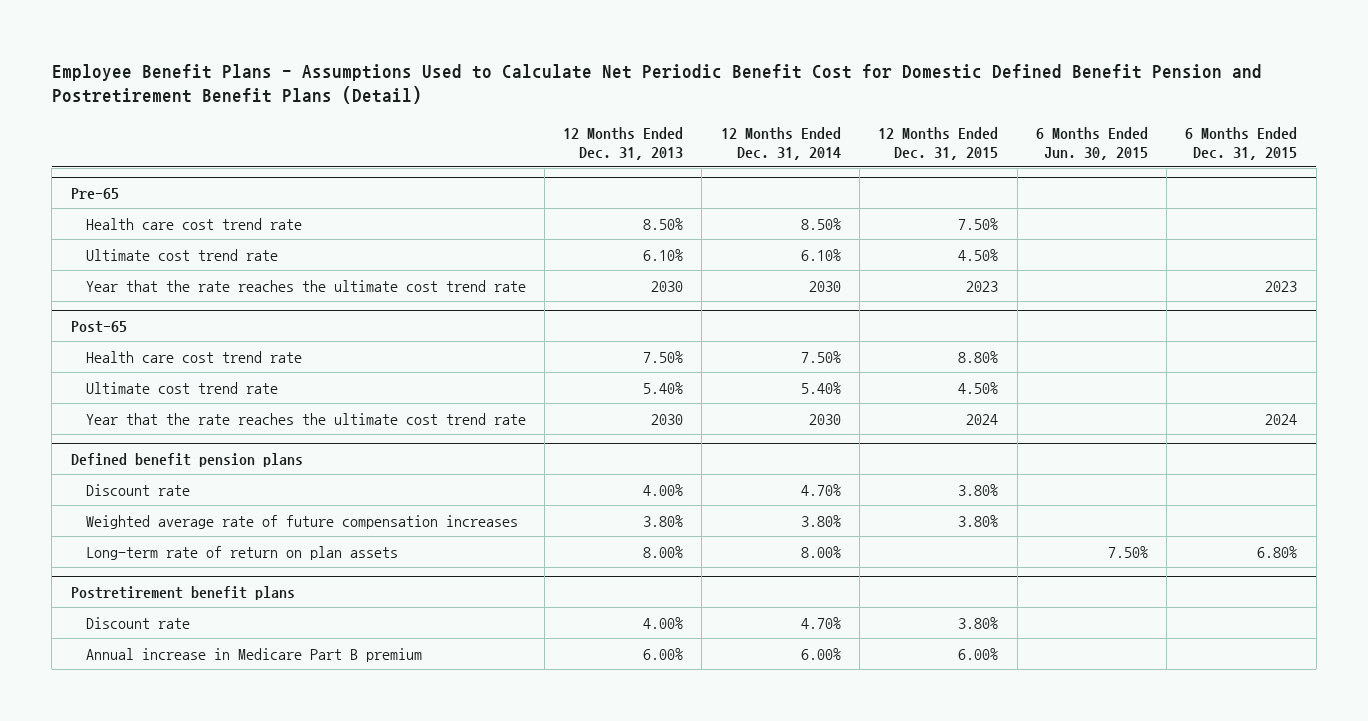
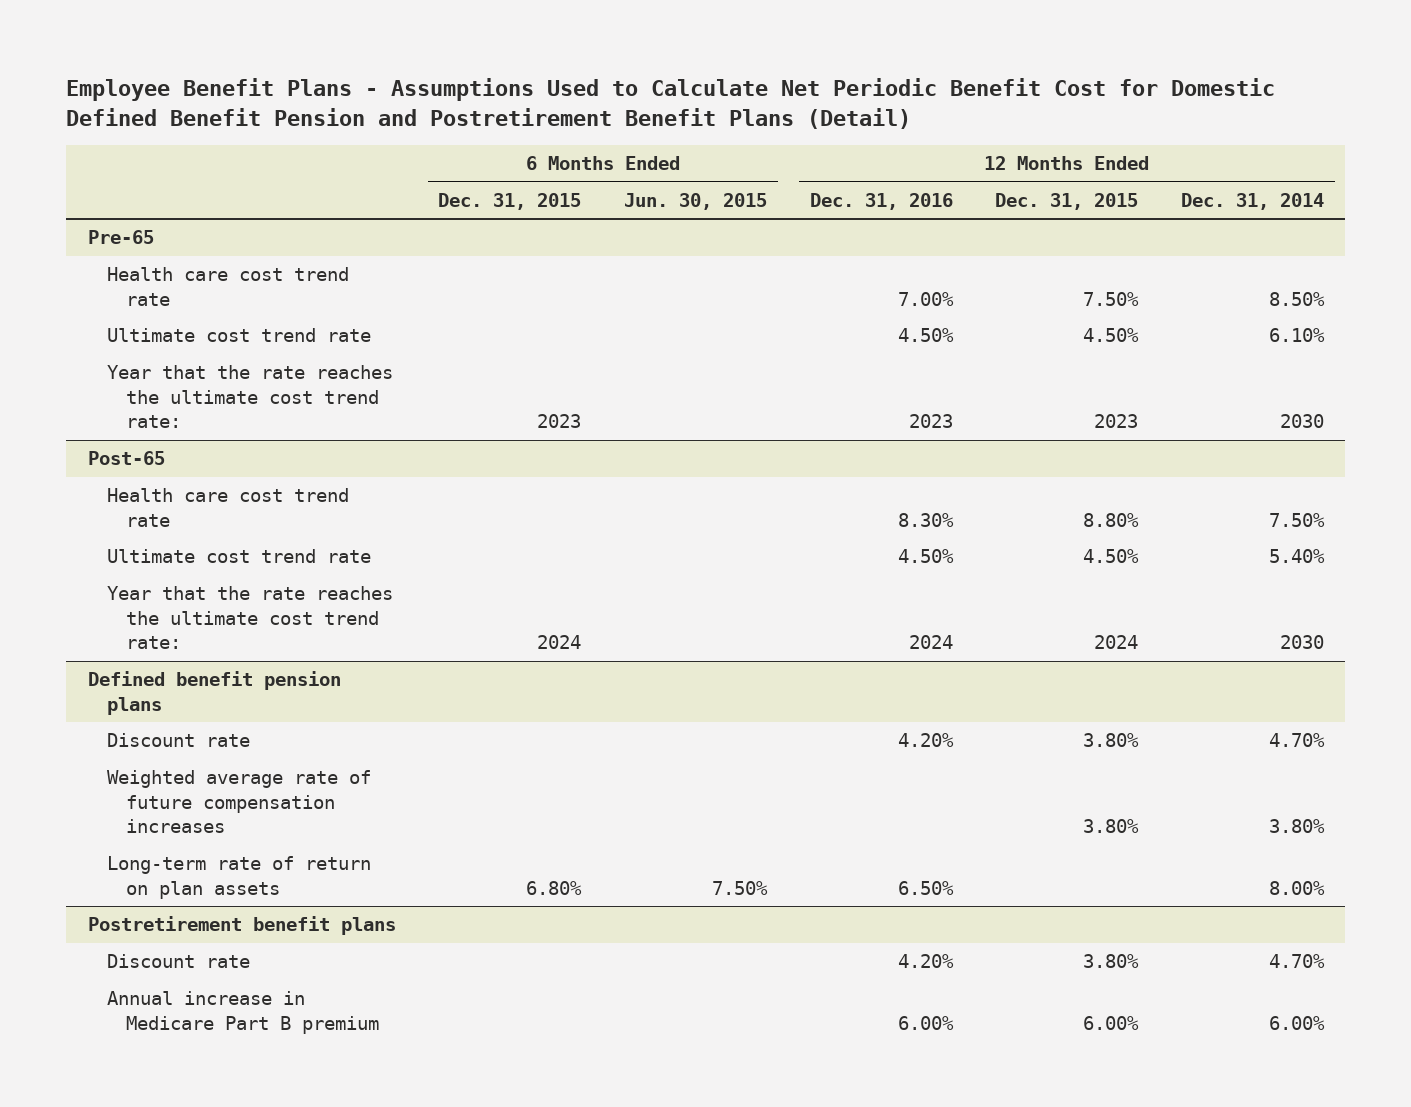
- | 12 Months Ended Dec. 31, 2013 | 12 Months Ended Dec. 31, 2014 | 12 Months Ended Dec. 31, 2015 | 6 Months Ended Jun. 30, 2015 | 6 Months Ended Dec. 31, 2015
+ | 6 Months Ended Dec. 31, 2015 | 6 Months Ended Jun. 30, 2015 | 12 Months Ended Dec. 31, 2016 | 12 Months Ended Dec. 31, 2015 | 12 Months Ended Dec. 31, 2014
@ Pre-65
- Year that the rate reaches the ultimate cost trend rate | 2030 | 2030 | 2023 | | 2023
+ Year that the rate reaches the ultimate cost trend rate: | 2023 | | 2023 | 2023 | 2030
@ Post-65
- Year that the rate reaches the ultimate cost trend rate | 2030 | 2030 | 2024 | | 2024
+ Year that the rate reaches the ultimate cost trend rate: | 2024 | | 2024 | 2024 | 2030

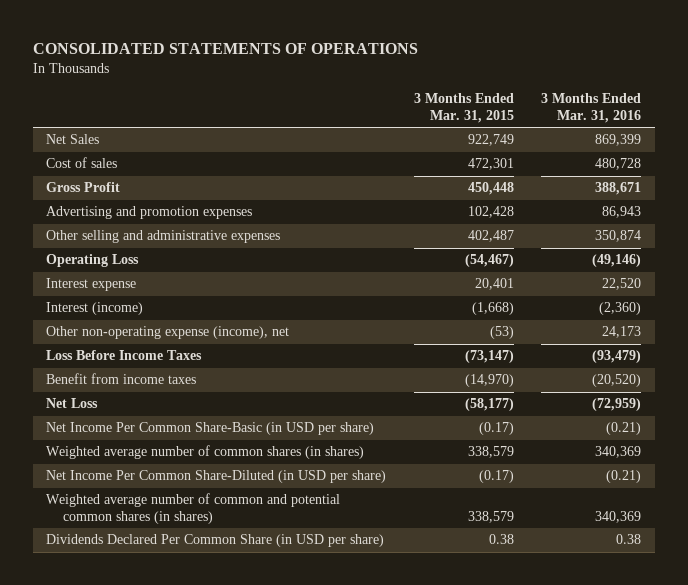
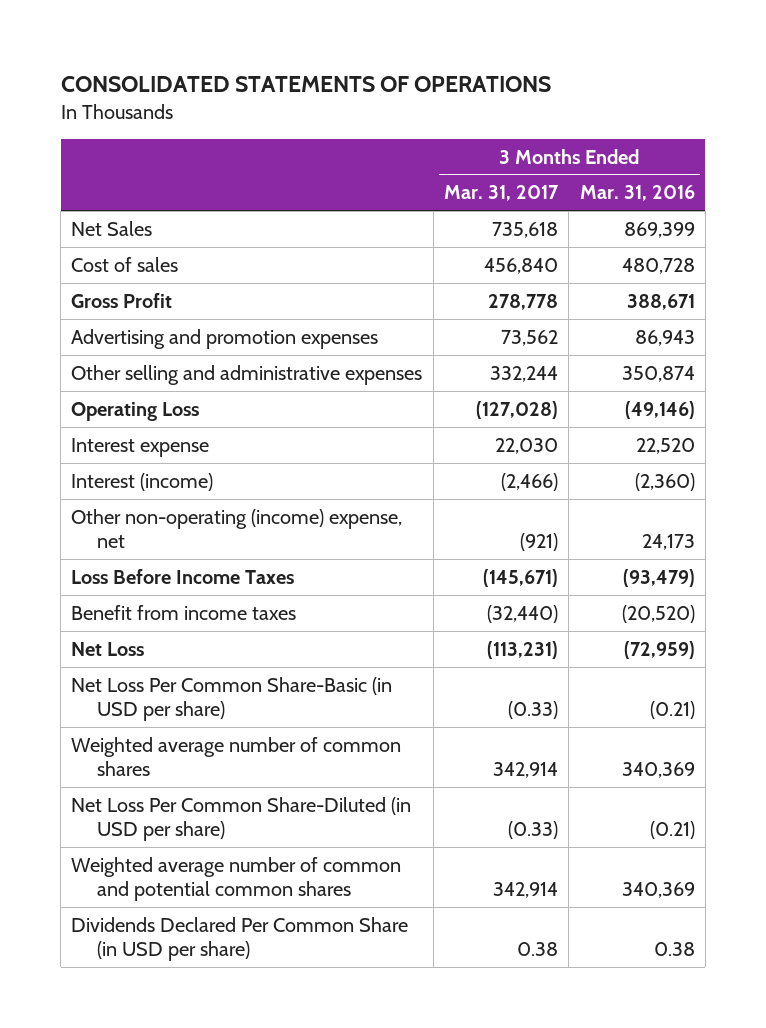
- | 3 Months Ended Mar. 31, 2015 | 3 Months Ended Mar. 31, 2016
+ | 3 Months Ended Mar. 31, 2017 | 3 Months Ended Mar. 31, 2016
- Other non-operating expense (income), net | (53) | 24,173
+ Other non-operating (income) expense, net | (921) | 24,173
- Net Income Per Common Share-Basic (in USD per share) | (0.17) | (0.21)
- Weighted average number of common shares (in shares) | 338,579 | 340,369
- Net Income Per Common Share-Diluted (in USD per share) | (0.17) | (0.21)
- Weighted average number of common and potential common shares (in shares) | 338,579 | 340,369
+ Net Loss Per Common Share-Basic (in USD per share) | (0.33) | (0.21)
+ Weighted average number of common shares | 342,914 | 340,369
+ Net Loss Per Common Share-Diluted (in USD per share) | (0.33) | (0.21)
+ Weighted average number of common and potential common shares | 342,914 | 340,369

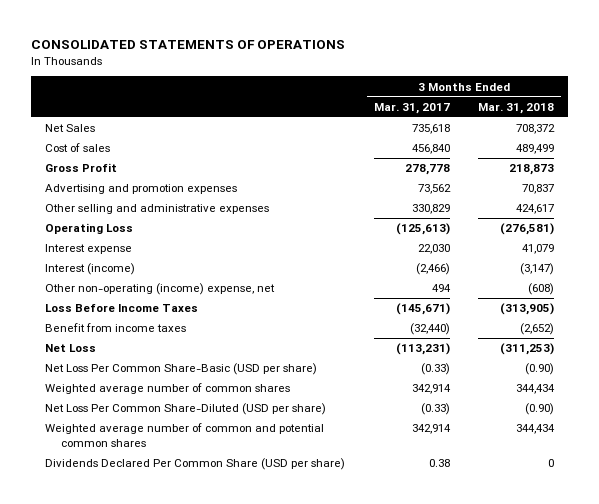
- | 3 Months Ended Mar. 31, 2017 | 3 Months Ended Mar. 31, 2016
+ | 3 Months Ended Mar. 31, 2017 | 3 Months Ended Mar. 31, 2018
- Other selling and administrative expenses | 332,244 | 350,874
- Operating Loss | (127,028) | (49,146)
+ Other selling and administrative expenses | 330,829 | 424,617
+ Operating Loss | (125,613) | (276,581)
- Other non-operating (income) expense, net | (921) | 24,173
+ Other non-operating (income) expense, net | 494 | (608)
- Net Loss Per Common Share-Basic (in USD per share) | (0.33) | (0.21)
+ Net Loss Per Common Share-Basic (USD per share) | (0.33) | (0.90)
- Net Loss Per Common Share-Diluted (in USD per share) | (0.33) | (0.21)
+ Net Loss Per Common Share-Diluted (USD per share) | (0.33) | (0.90)
- Dividends Declared Per Common Share (in USD per share) | 0.38 | 0.38
+ Dividends Declared Per Common Share (USD per share) | 0.38 | 0

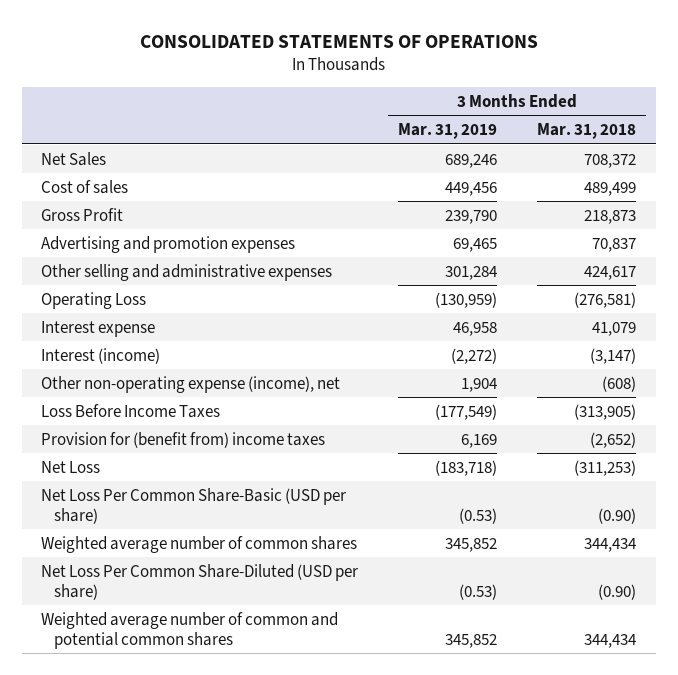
- | 3 Months Ended Mar. 31, 2017 | 3 Months Ended Mar. 31, 2018
+ | 3 Months Ended Mar. 31, 2019 | 3 Months Ended Mar. 31, 2018
- Other non-operating (income) expense, net | 494 | (608)
+ Other non-operating expense (income), net | 1,904 | (608)
- Benefit from income taxes | (32,440) | (2,652)
+ Provision for (benefit from) income taxes | 6,169 | (2,652)
- Dividends Declared Per Common Share (USD per share) | 0.38 | 0

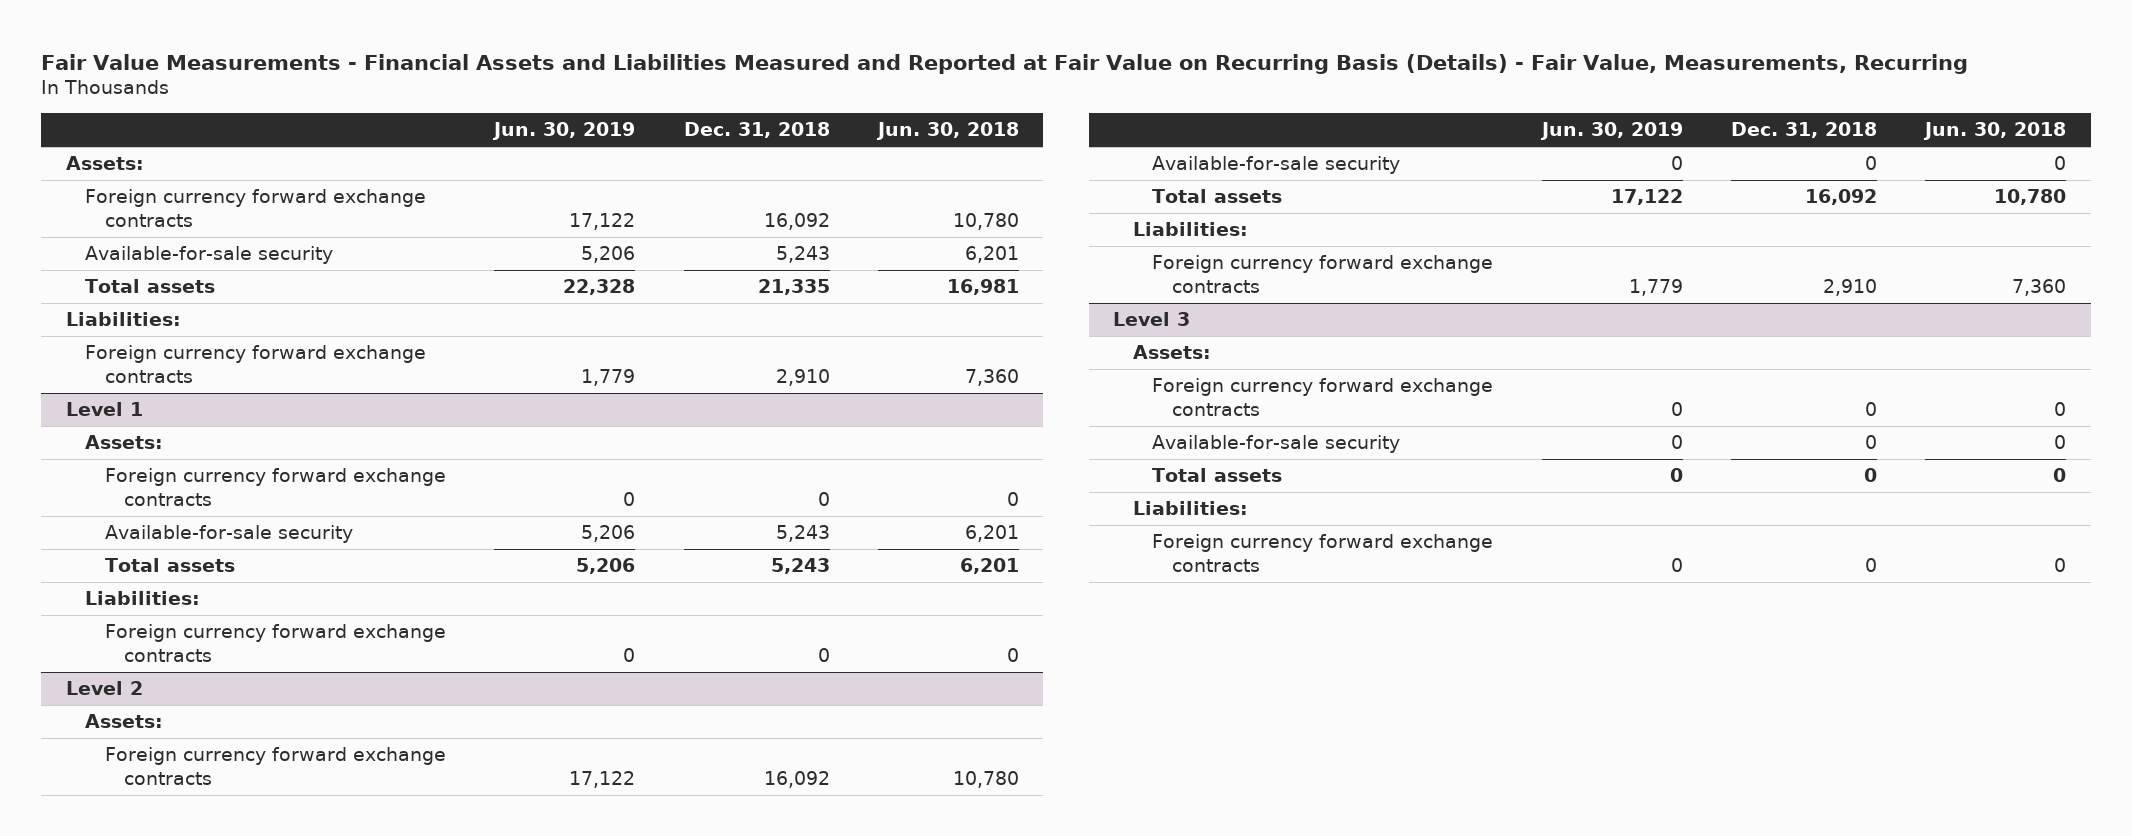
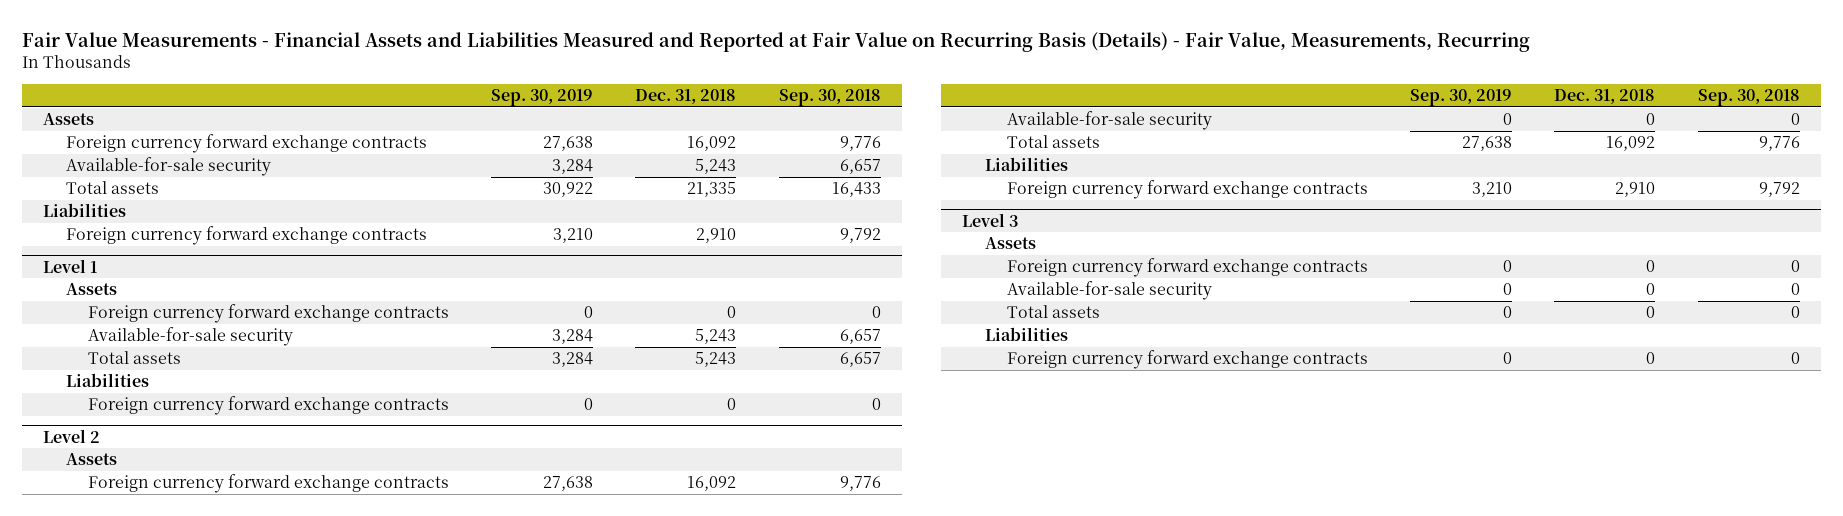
- | Jun. 30, 2019 | Dec. 31, 2018 | Jun. 30, 2018
+ | Sep. 30, 2019 | Dec. 31, 2018 | Sep. 30, 2018
- Assets:
+ Assets
- Liabilities:
+ Liabilities
@ Level 1
- Assets:
+ Assets
- Liabilities:
+ Liabilities
@ Level 2
- Assets:
+ Assets
- Liabilities:
+ Liabilities
@ Level 3
- Assets:
+ Assets
- Liabilities:
+ Liabilities

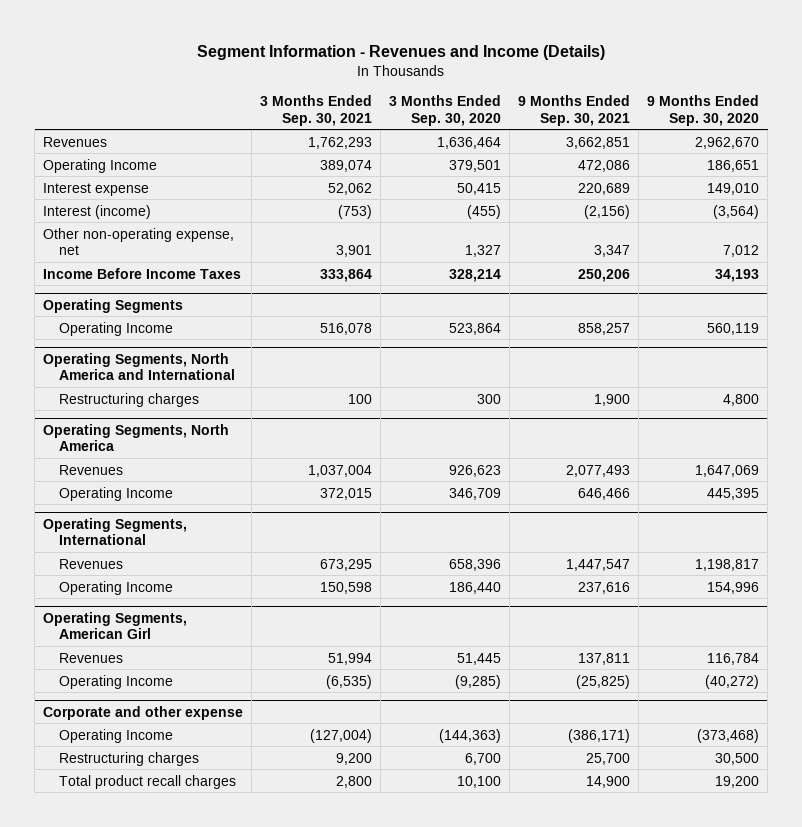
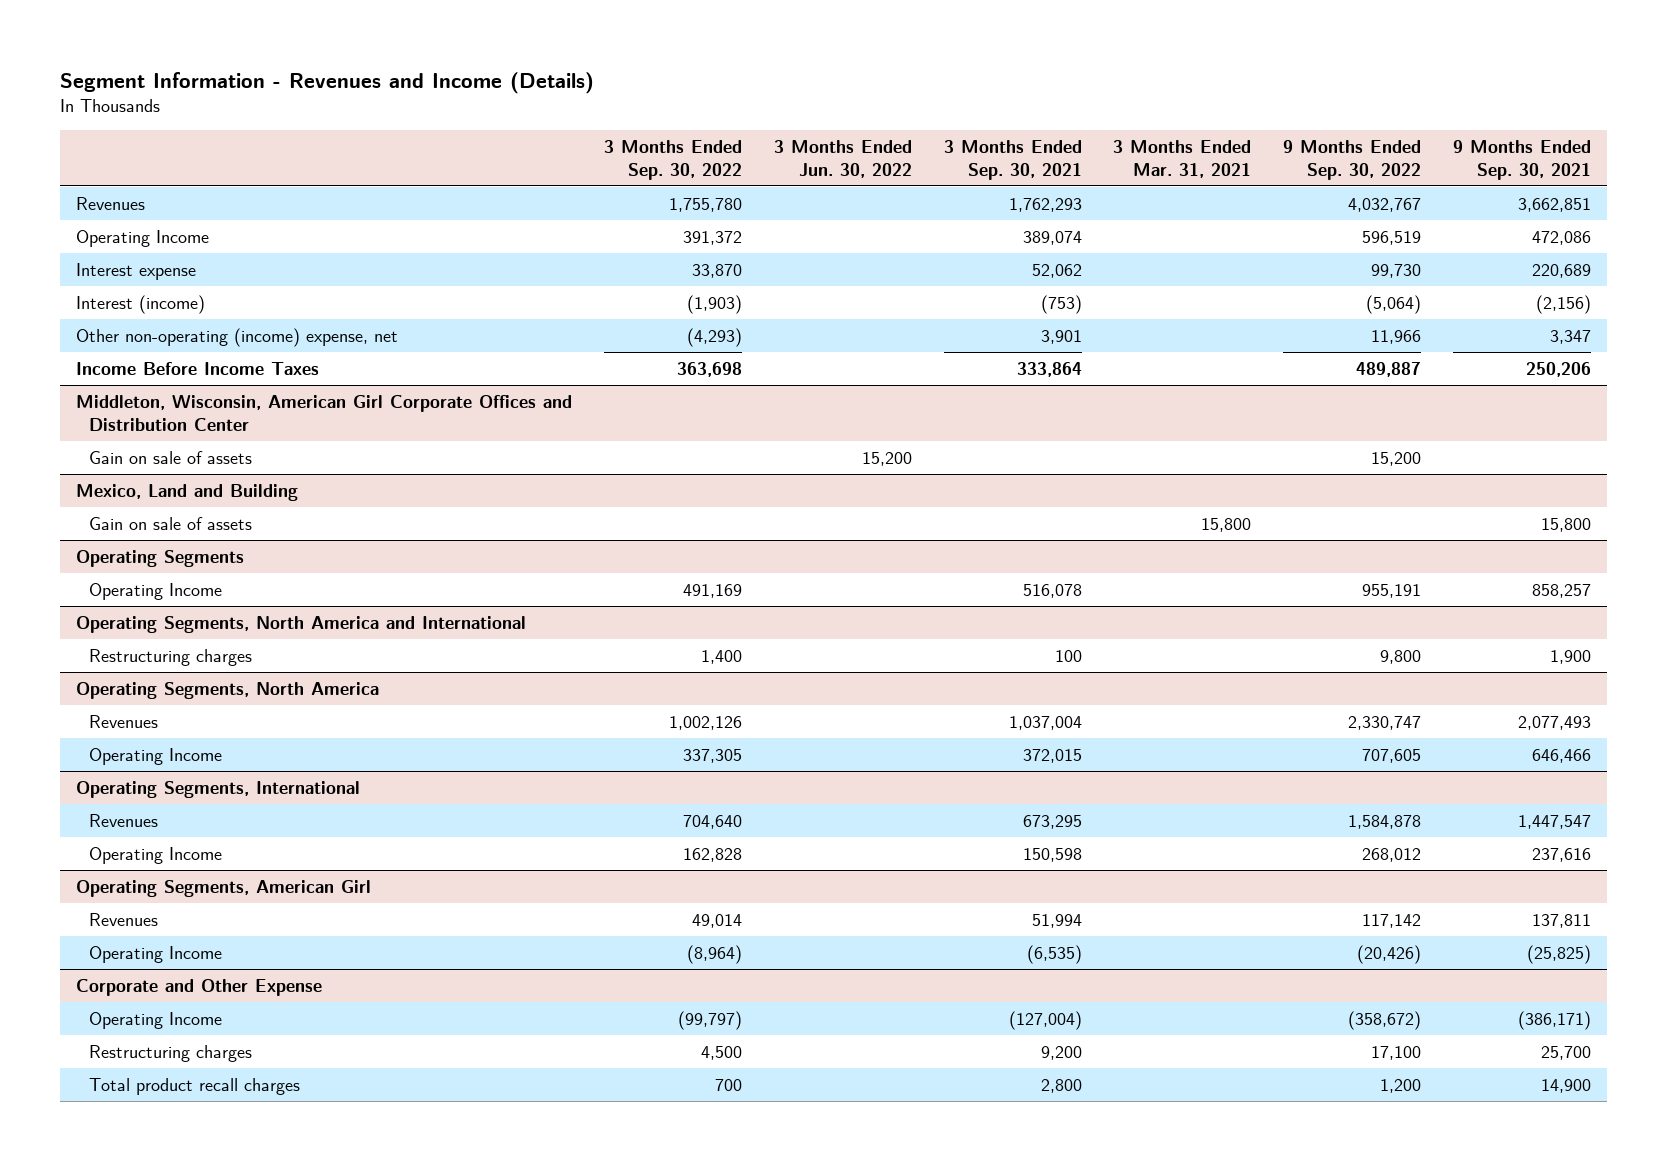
- | 3 Months Ended Sep. 30, 2021 | 3 Months Ended Sep. 30, 2020 | 9 Months Ended Sep. 30, 2021 | 9 Months Ended Sep. 30, 2020
+ | 3 Months Ended Sep. 30, 2022 | 3 Months Ended Jun. 30, 2022 | 3 Months Ended Sep. 30, 2021 | 3 Months Ended Mar. 31, 2021 | 9 Months Ended Sep. 30, 2022 | 9 Months Ended Sep. 30, 2021
- Other non-operating expense, net | 3,901 | 1,327 | 3,347 | 7,012
+ Other non-operating (income) expense, net | (4,293) | | 3,901 | | 11,966 | 3,347
+ Middleton, Wisconsin, American Girl Corporate Offices and Distribution Center
+ Gain on sale of assets | | 15,200 | | | 15,200 |
+ Mexico, Land and Building
+ Gain on sale of assets | | | | 15,800 | | 15,800
- Corporate and other expense
+ Corporate and Other Expense

